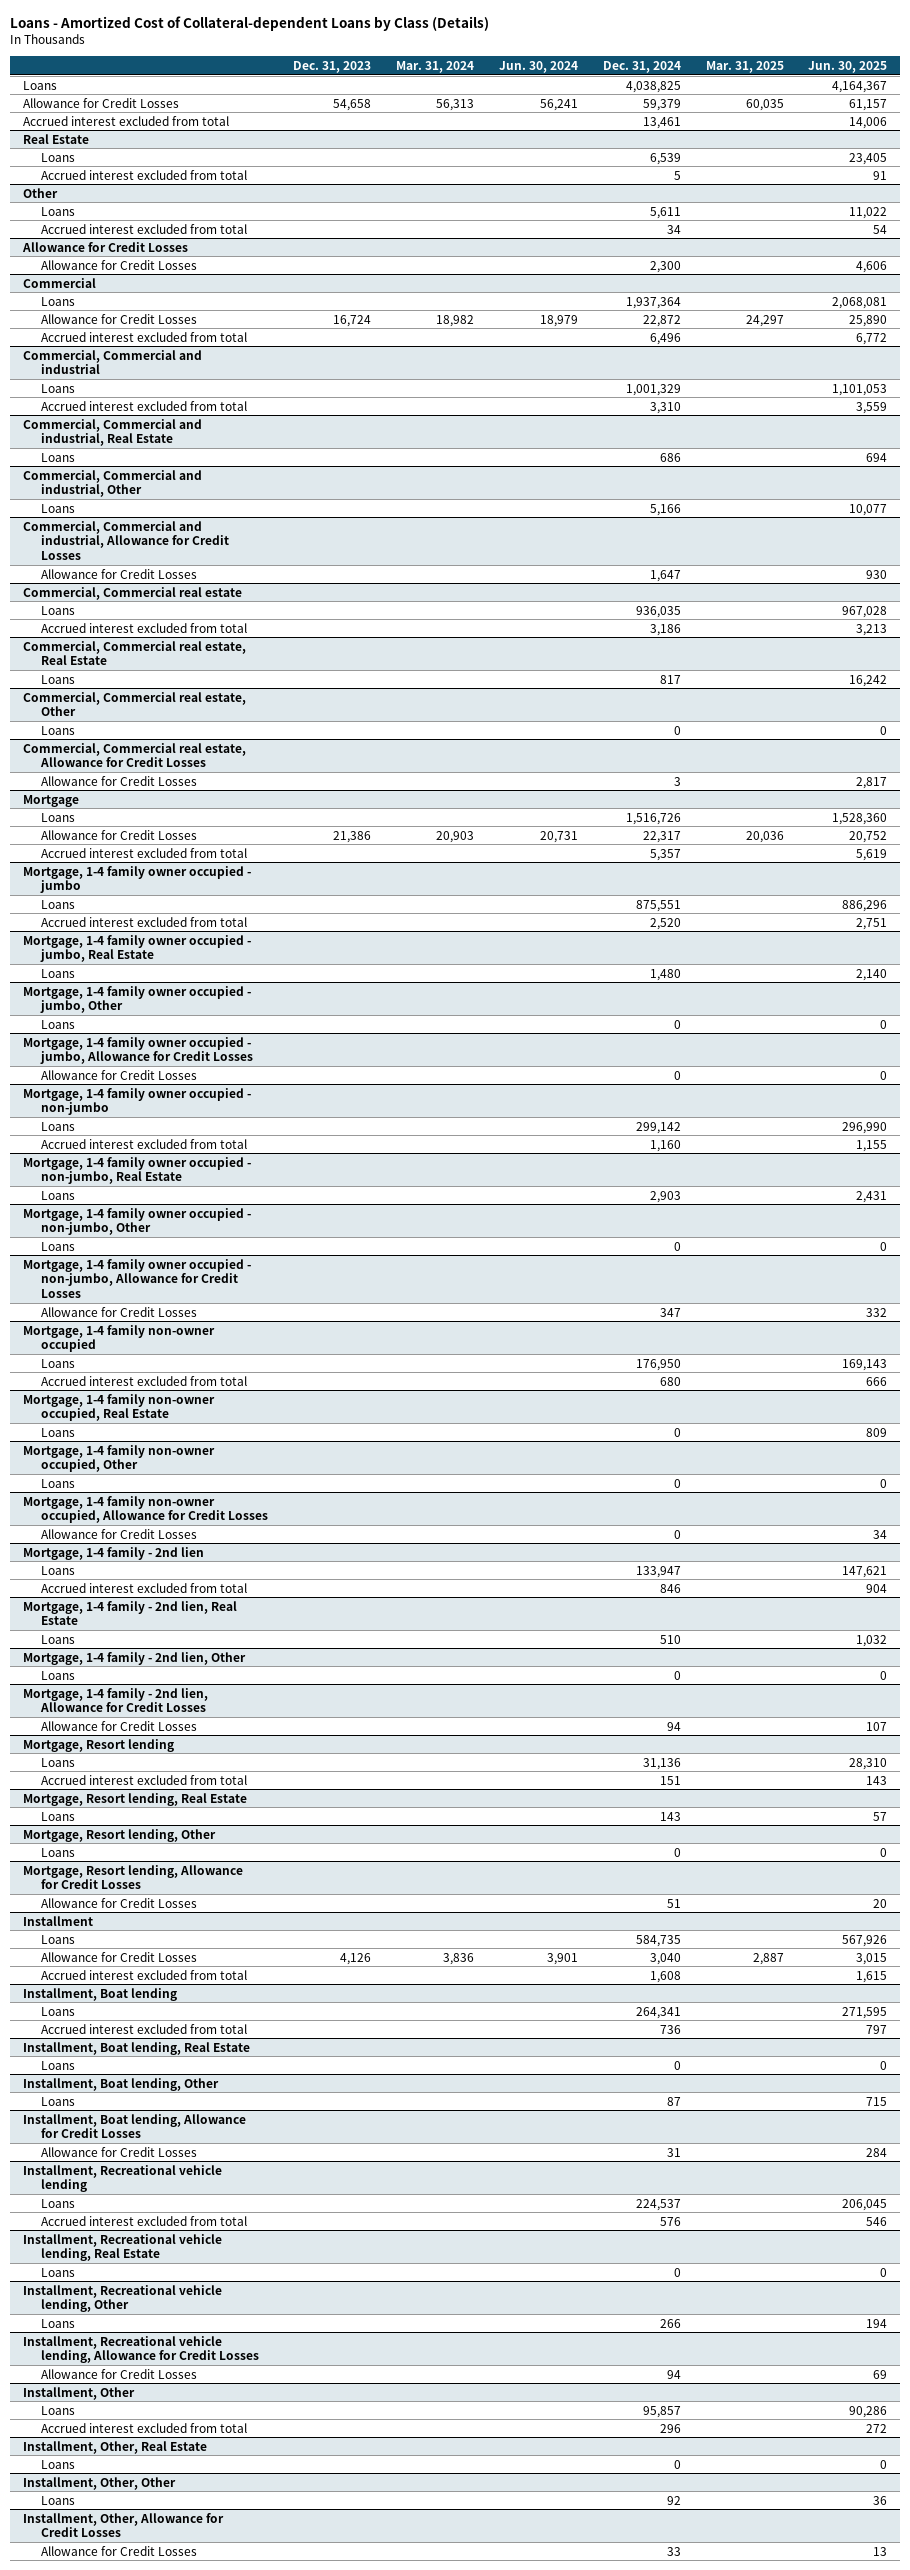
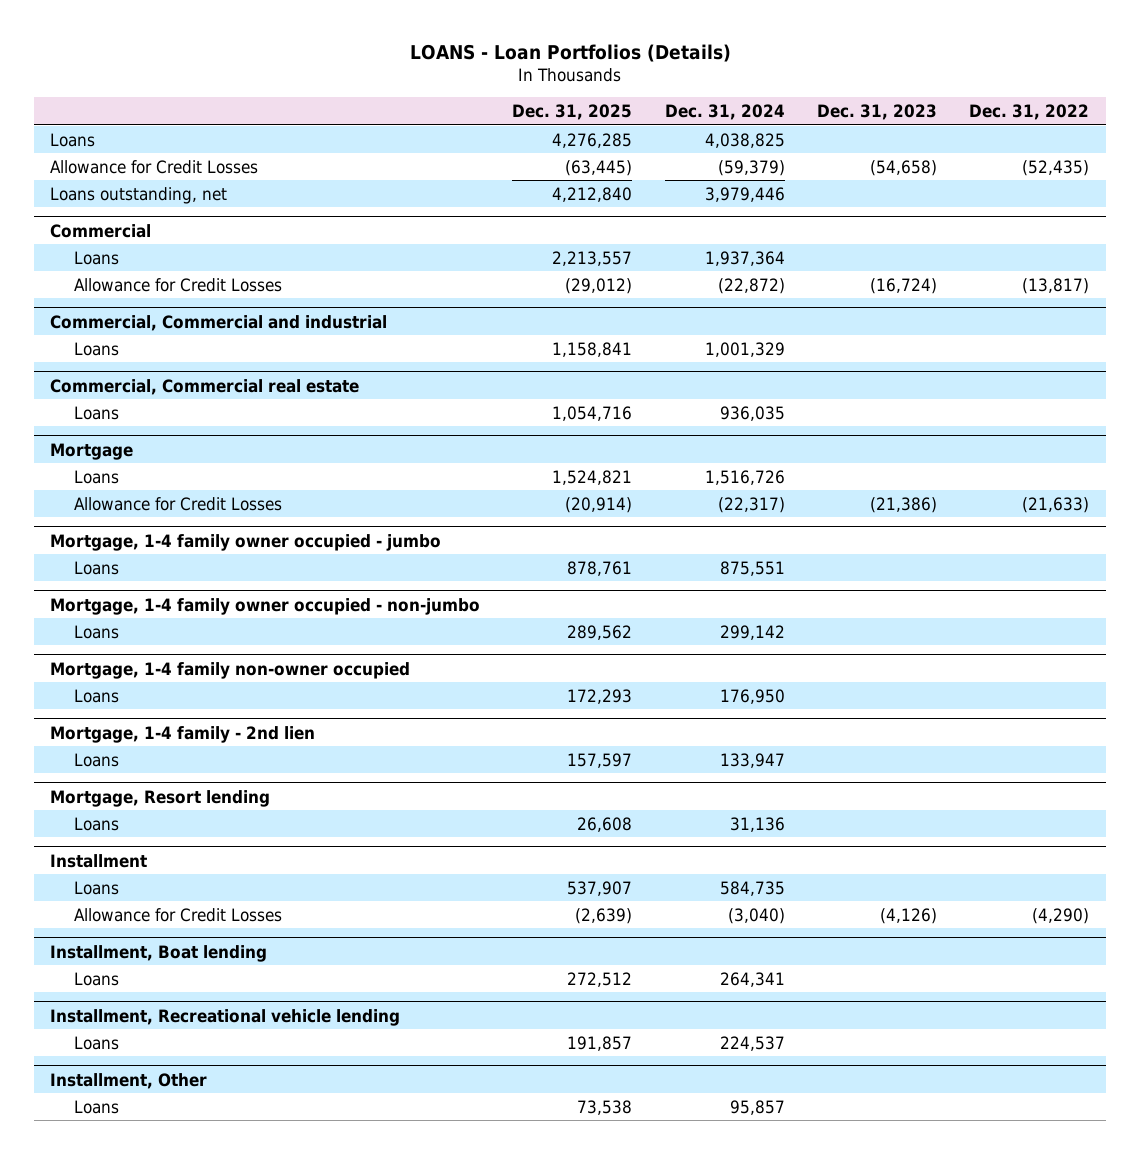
- Loans - Amortized Cost of Collateral-dependent Loans by Class (Details)
+ LOANS - Loan Portfolios (Details)
- | Dec. 31, 2023 | Mar. 31, 2024 | Jun. 30, 2024 | Dec. 31, 2024 | Mar. 31, 2025 | Jun. 30, 2025
+ | Dec. 31, 2025 | Dec. 31, 2024 | Dec. 31, 2023 | Dec. 31, 2022
- Allowance for Credit Losses | 54,658 | 56,313 | 56,241 | 59,379 | 60,035 | 61,157
- Accrued interest excluded from total | | | | 13,461 | | 14,006
- Real Estate
- Loans | | | | 6,539 | | 23,405
- Accrued interest excluded from total | | | | 5 | | 91
- Other
- Loans | | | | 5,611 | | 11,022
- Accrued interest excluded from total | | | | 34 | | 54
- Allowance for Credit Losses
- Allowance for Credit Losses | | | | 2,300 | | 4,606
+ Allowance for Credit Losses | (63,445) | (59,379) | (54,658) | (52,435)
+ Loans outstanding, net | 4,212,840 | 3,979,446 | |
@ Commercial
- Allowance for Credit Losses | 16,724 | 18,982 | 18,979 | 22,872 | 24,297 | 25,890
- Accrued interest excluded from total | | | | 6,496 | | 6,772
+ Allowance for Credit Losses | (29,012) | (22,872) | (16,724) | (13,817)
@ Commercial, Commercial and industrial
- Accrued interest excluded from total | | | | 3,310 | | 3,559
- Commercial, Commercial and industrial, Real Estate
- Loans | | | | 686 | | 694
- Commercial, Commercial and industrial, Other
- Loans | | | | 5,166 | | 10,077
- Commercial, Commercial and industrial, Allowance for Credit Losses
- Allowance for Credit Losses | | | | 1,647 | | 930
@ Commercial, Commercial real estate
- Accrued interest excluded from total | | | | 3,186 | | 3,213
- Commercial, Commercial real estate, Real Estate
- Loans | | | | 817 | | 16,242
- Commercial, Commercial real estate, Other
- Loans | | | | 0 | | 0
- Commercial, Commercial real estate, Allowance for Credit Losses
- Allowance for Credit Losses | | | | 3 | | 2,817
@ Mortgage
- Allowance for Credit Losses | 21,386 | 20,903 | 20,731 | 22,317 | 20,036 | 20,752
- Accrued interest excluded from total | | | | 5,357 | | 5,619
+ Allowance for Credit Losses | (20,914) | (22,317) | (21,386) | (21,633)
@ Mortgage, 1-4 family owner occupied - jumbo
- Accrued interest excluded from total | | | | 2,520 | | 2,751
- Mortgage, 1-4 family owner occupied - jumbo, Real Estate
- Loans | | | | 1,480 | | 2,140
- Mortgage, 1-4 family owner occupied - jumbo, Other
- Loans | | | | 0 | | 0
- Mortgage, 1-4 family owner occupied - jumbo, Allowance for Credit Losses
- Allowance for Credit Losses | | | | 0 | | 0
@ Mortgage, 1-4 family owner occupied - non-jumbo
- Accrued interest excluded from total | | | | 1,160 | | 1,155
- Mortgage, 1-4 family owner occupied - non-jumbo, Real Estate
- Loans | | | | 2,903 | | 2,431
- Mortgage, 1-4 family owner occupied - non-jumbo, Other
- Loans | | | | 0 | | 0
- Mortgage, 1-4 family owner occupied - non-jumbo, Allowance for Credit Losses
- Allowance for Credit Losses | | | | 347 | | 332
@ Mortgage, 1-4 family non-owner occupied
- Accrued interest excluded from total | | | | 680 | | 666
- Mortgage, 1-4 family non-owner occupied, Real Estate
- Loans | | | | 0 | | 809
- Mortgage, 1-4 family non-owner occupied, Other
- Loans | | | | 0 | | 0
- Mortgage, 1-4 family non-owner occupied, Allowance for Credit Losses
- Allowance for Credit Losses | | | | 0 | | 34
@ Mortgage, 1-4 family - 2nd lien
- Accrued interest excluded from total | | | | 846 | | 904
- Mortgage, 1-4 family - 2nd lien, Real Estate
- Loans | | | | 510 | | 1,032
- Mortgage, 1-4 family - 2nd lien, Other
- Loans | | | | 0 | | 0
- Mortgage, 1-4 family - 2nd lien, Allowance for Credit Losses
- Allowance for Credit Losses | | | | 94 | | 107
@ Mortgage, Resort lending
- Accrued interest excluded from total | | | | 151 | | 143
- Mortgage, Resort lending, Real Estate
- Loans | | | | 143 | | 57
- Mortgage, Resort lending, Other
- Loans | | | | 0 | | 0
- Mortgage, Resort lending, Allowance for Credit Losses
- Allowance for Credit Losses | | | | 51 | | 20
@ Installment
- Allowance for Credit Losses | 4,126 | 3,836 | 3,901 | 3,040 | 2,887 | 3,015
- Accrued interest excluded from total | | | | 1,608 | | 1,615
+ Allowance for Credit Losses | (2,639) | (3,040) | (4,126) | (4,290)
@ Installment, Boat lending
- Accrued interest excluded from total | | | | 736 | | 797
- Installment, Boat lending, Real Estate
- Loans | | | | 0 | | 0
- Installment, Boat lending, Other
- Loans | | | | 87 | | 715
- Installment, Boat lending, Allowance for Credit Losses
- Allowance for Credit Losses | | | | 31 | | 284
@ Installment, Recreational vehicle lending
- Accrued interest excluded from total | | | | 576 | | 546
- Installment, Recreational vehicle lending, Real Estate
- Loans | | | | 0 | | 0
- Installment, Recreational vehicle lending, Other
- Loans | | | | 266 | | 194
- Installment, Recreational vehicle lending, Allowance for Credit Losses
- Allowance for Credit Losses | | | | 94 | | 69
@ Installment, Other
- Accrued interest excluded from total | | | | 296 | | 272
- Installment, Other, Real Estate
- Loans | | | | 0 | | 0
- Installment, Other, Other
- Loans | | | | 92 | | 36
- Installment, Other, Allowance for Credit Losses
- Allowance for Credit Losses | | | | 33 | | 13

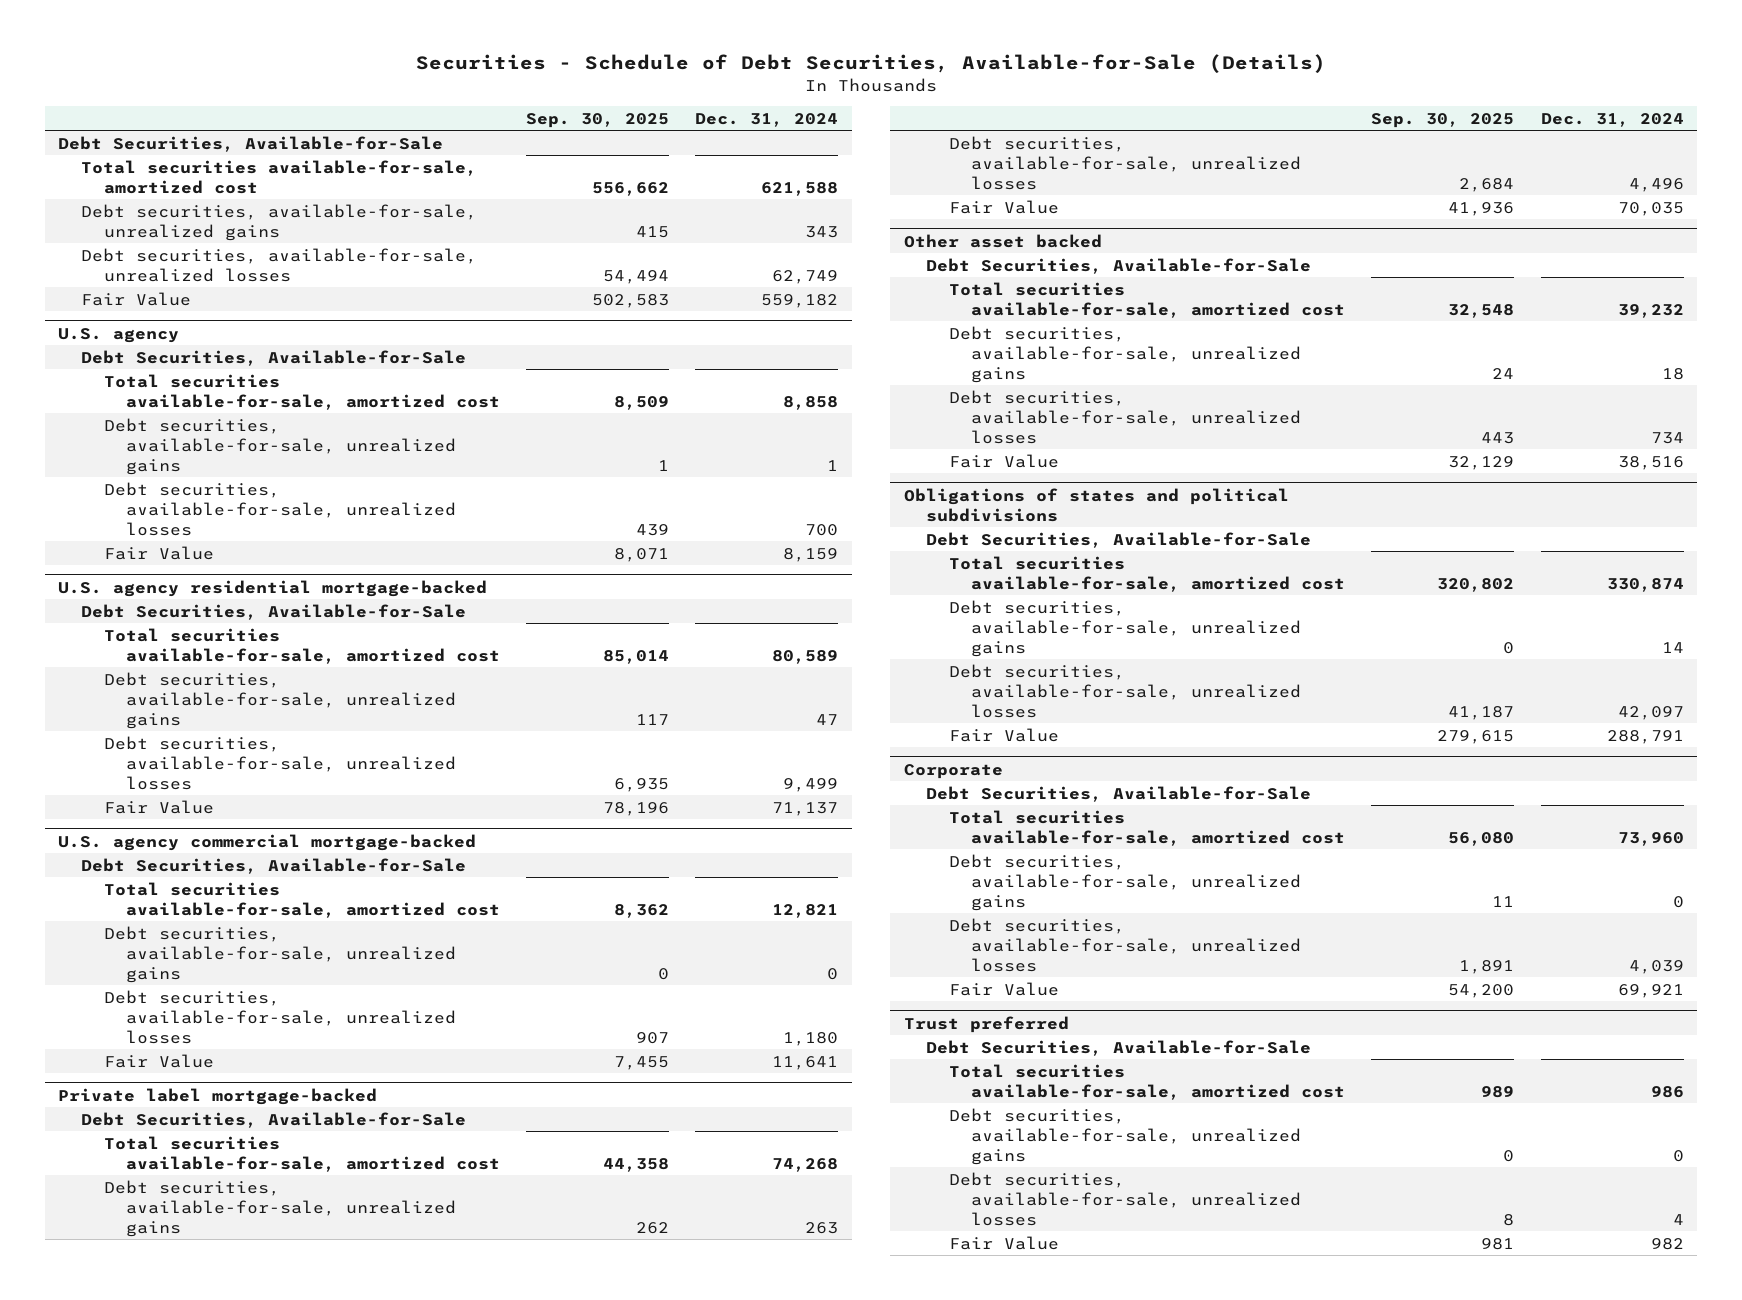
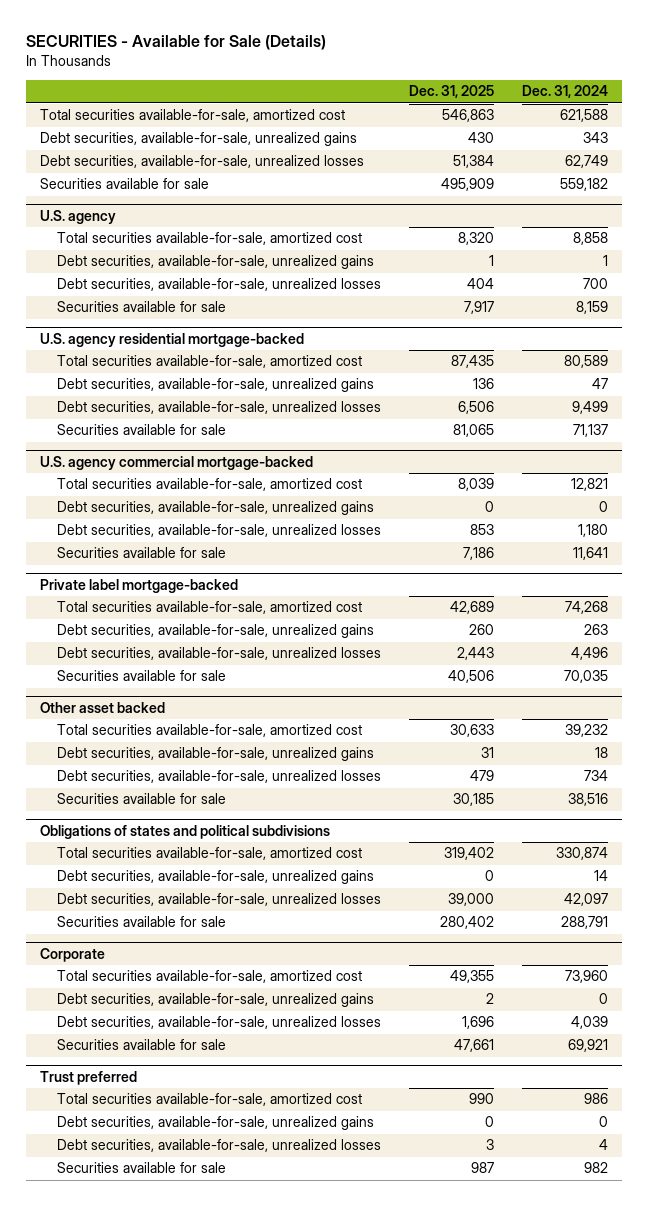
- Securities - Schedule of Debt Securities, Available-for-Sale (Details)
+ SECURITIES - Available for Sale (Details)
- | Sep. 30, 2025 | Dec. 31, 2024
+ | Dec. 31, 2025 | Dec. 31, 2024
- Debt Securities, Available-for-Sale
- Fair Value | 502,583 | 559,182
+ Securities available for sale | 495,909 | 559,182
@ U.S. agency
- Debt Securities, Available-for-Sale
- Fair Value | 8,071 | 8,159
+ Securities available for sale | 7,917 | 8,159
@ U.S. agency residential mortgage-backed
- Debt Securities, Available-for-Sale
- Fair Value | 78,196 | 71,137
+ Securities available for sale | 81,065 | 71,137
@ U.S. agency commercial mortgage-backed
- Debt Securities, Available-for-Sale
- Fair Value | 7,455 | 11,641
+ Securities available for sale | 7,186 | 11,641
@ Private label mortgage-backed
- Debt Securities, Available-for-Sale
- Fair Value | 41,936 | 70,035
+ Securities available for sale | 40,506 | 70,035
@ Other asset backed
- Debt Securities, Available-for-Sale
- Fair Value | 32,129 | 38,516
+ Securities available for sale | 30,185 | 38,516
@ Obligations of states and political subdivisions
- Debt Securities, Available-for-Sale
- Fair Value | 279,615 | 288,791
+ Securities available for sale | 280,402 | 288,791
@ Corporate
- Debt Securities, Available-for-Sale
- Fair Value | 54,200 | 69,921
+ Securities available for sale | 47,661 | 69,921
@ Trust preferred
- Debt Securities, Available-for-Sale
- Fair Value | 981 | 982
+ Securities available for sale | 987 | 982

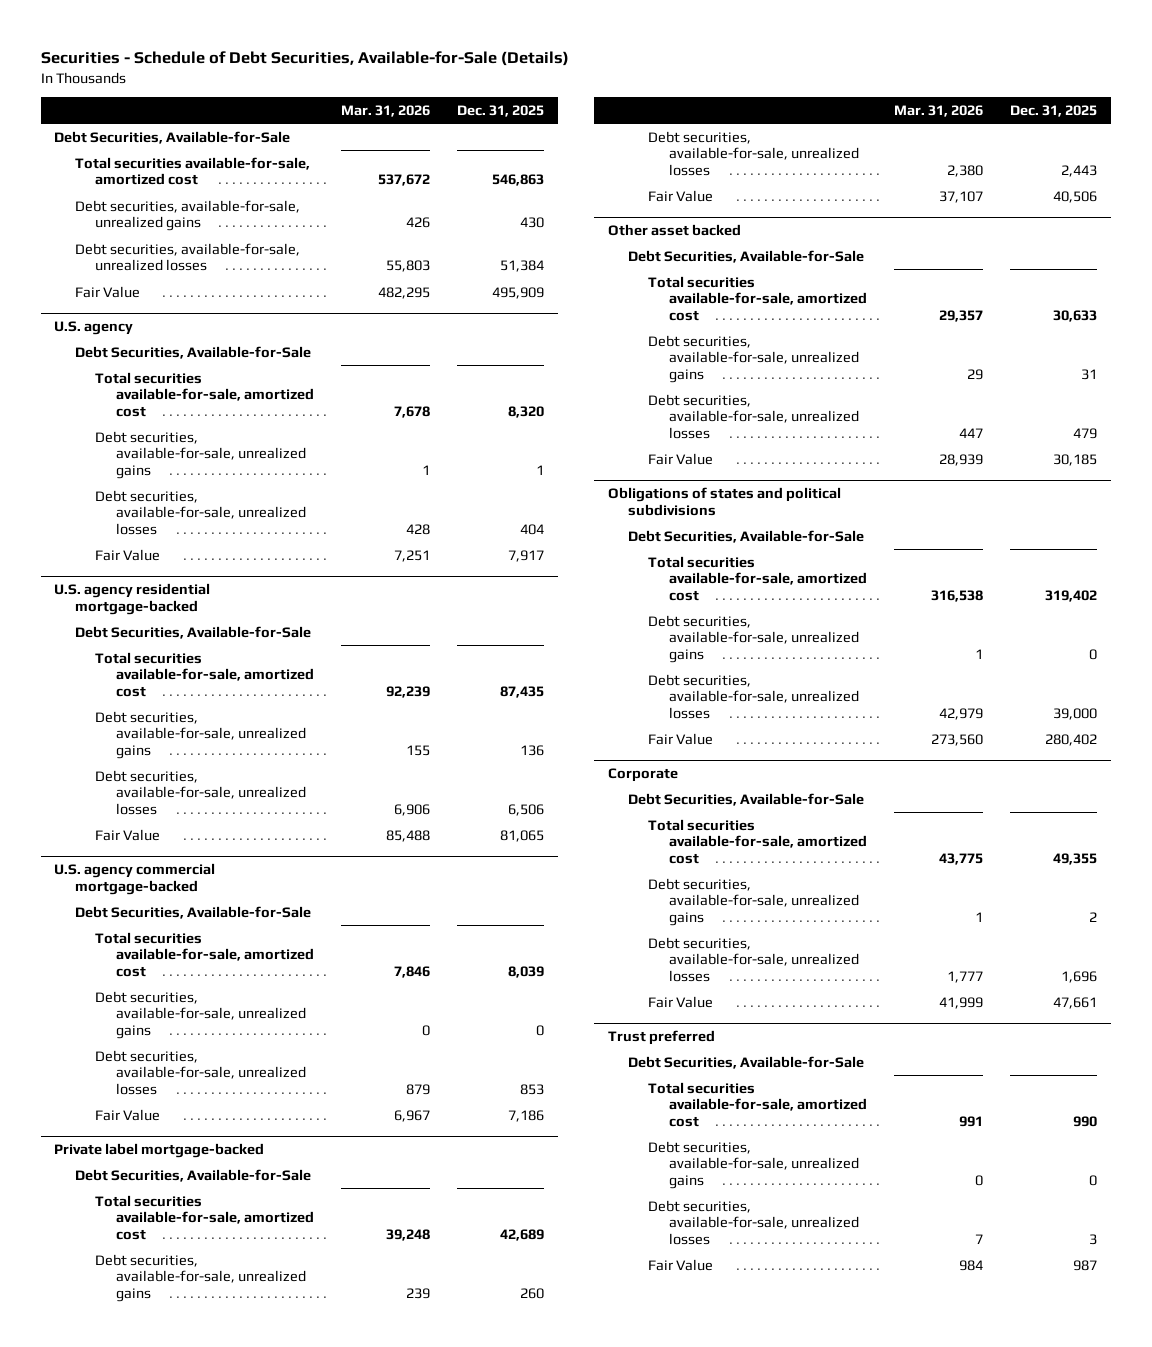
- SECURITIES - Available for Sale (Details)
+ Securities - Schedule of Debt Securities, Available-for-Sale (Details)
- | Dec. 31, 2025 | Dec. 31, 2024
+ | Mar. 31, 2026 | Dec. 31, 2025
+ Debt Securities, Available-for-Sale
- Securities available for sale | 495,909 | 559,182
+ Fair Value | 482,295 | 495,909
@ U.S. agency
+ Debt Securities, Available-for-Sale
- Securities available for sale | 7,917 | 8,159
+ Fair Value | 7,251 | 7,917
@ U.S. agency residential mortgage-backed
+ Debt Securities, Available-for-Sale
- Securities available for sale | 81,065 | 71,137
+ Fair Value | 85,488 | 81,065
@ U.S. agency commercial mortgage-backed
+ Debt Securities, Available-for-Sale
- Securities available for sale | 7,186 | 11,641
+ Fair Value | 6,967 | 7,186
@ Private label mortgage-backed
+ Debt Securities, Available-for-Sale
- Securities available for sale | 40,506 | 70,035
+ Fair Value | 37,107 | 40,506
@ Other asset backed
+ Debt Securities, Available-for-Sale
- Securities available for sale | 30,185 | 38,516
+ Fair Value | 28,939 | 30,185
@ Obligations of states and political subdivisions
+ Debt Securities, Available-for-Sale
- Securities available for sale | 280,402 | 288,791
+ Fair Value | 273,560 | 280,402
@ Corporate
+ Debt Securities, Available-for-Sale
- Securities available for sale | 47,661 | 69,921
+ Fair Value | 41,999 | 47,661
@ Trust preferred
+ Debt Securities, Available-for-Sale
- Securities available for sale | 987 | 982
+ Fair Value | 984 | 987

